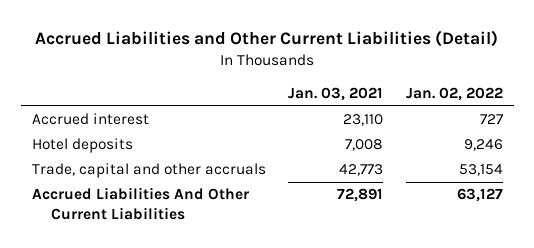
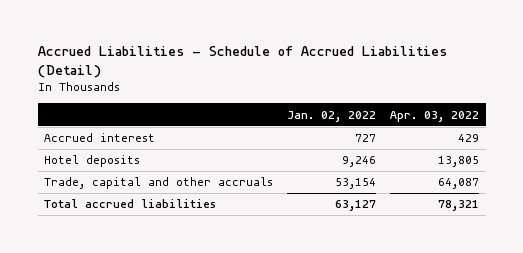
- Accrued Liabilities and Other Current Liabilities (Detail)
+ Accrued Liabilities - Schedule of Accrued Liabilities (Detail)
- | Jan. 03, 2021 | Jan. 02, 2022
+ | Jan. 02, 2022 | Apr. 03, 2022
- Accrued Liabilities And Other Current Liabilities | 72,891 | 63,127
+ Total accrued liabilities | 63,127 | 78,321

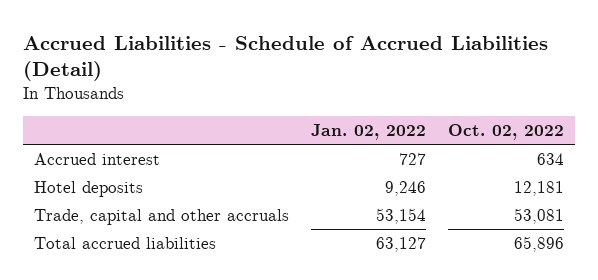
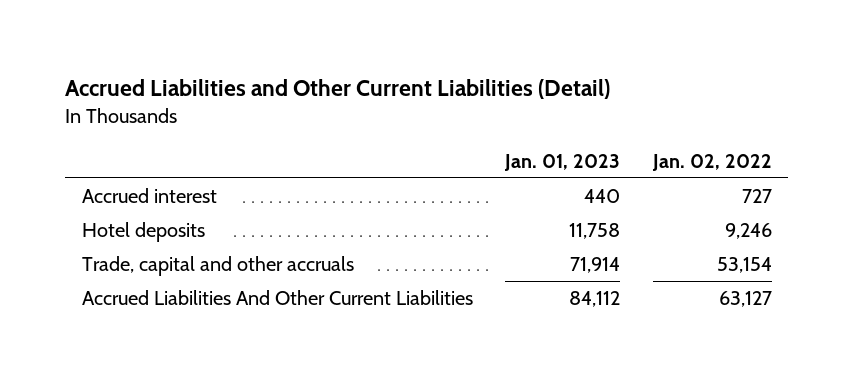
- Accrued Liabilities - Schedule of Accrued Liabilities (Detail)
+ Accrued Liabilities and Other Current Liabilities (Detail)
- | Jan. 02, 2022 | Oct. 02, 2022
+ | Jan. 01, 2023 | Jan. 02, 2022
- Total accrued liabilities | 63,127 | 65,896
+ Accrued Liabilities And Other Current Liabilities | 84,112 | 63,127

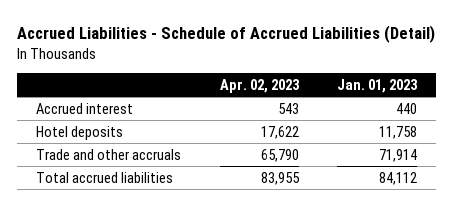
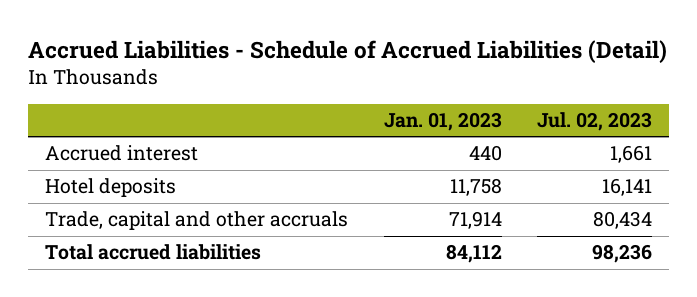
- | Apr. 02, 2023 | Jan. 01, 2023
+ | Jan. 01, 2023 | Jul. 02, 2023
- Trade and other accruals | 65,790 | 71,914
+ Trade, capital and other accruals | 71,914 | 80,434

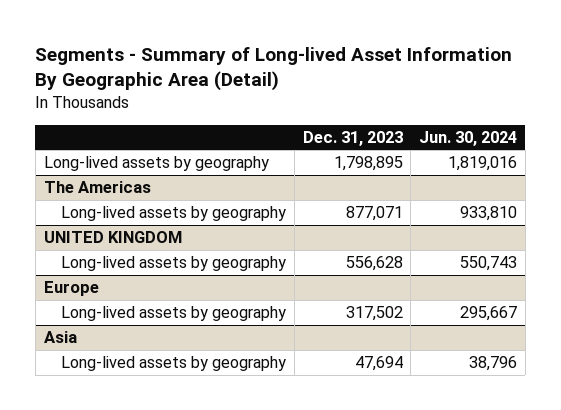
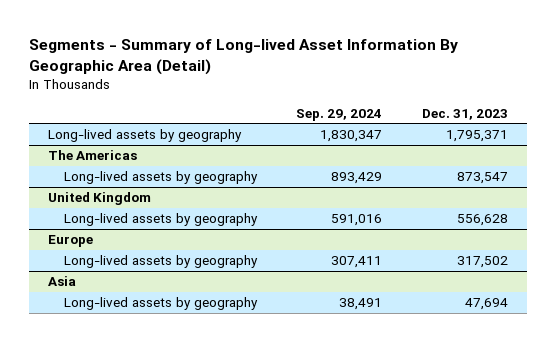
- | Dec. 31, 2023 | Jun. 30, 2024
+ | Sep. 29, 2024 | Dec. 31, 2023
- Long-lived assets by geography | 1,798,895 | 1,819,016
+ Long-lived assets by geography | 1,830,347 | 1,795,371
@ The Americas
- Long-lived assets by geography | 877,071 | 933,810
- UNITED KINGDOM
@ The Americas
+ Long-lived assets by geography | 893,429 | 873,547
+ United Kingdom

